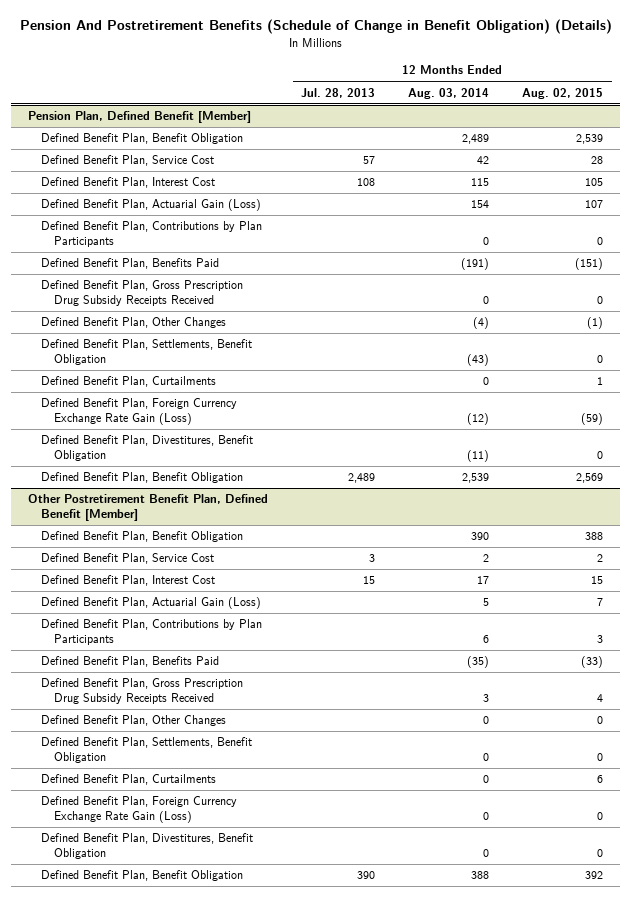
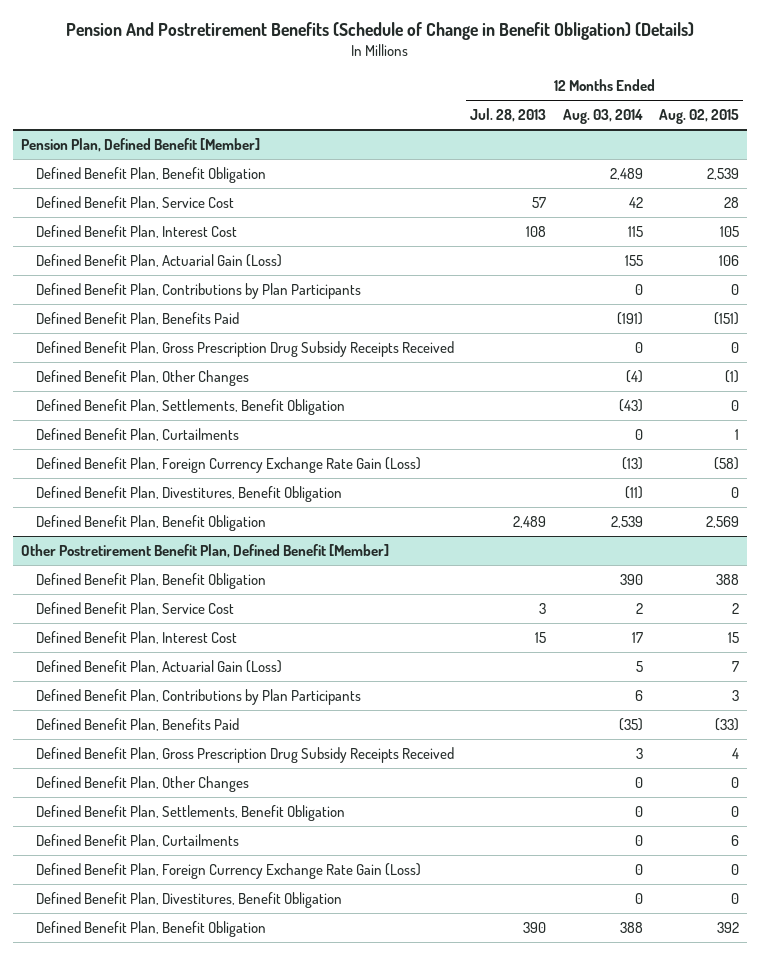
@ Pension Plan, Defined Benefit [Member]
- Defined Benefit Plan, Actuarial Gain (Loss) | | 154 | 107
+ Defined Benefit Plan, Actuarial Gain (Loss) | | 155 | 106
- Defined Benefit Plan, Foreign Currency Exchange Rate Gain (Loss) | | (12) | (59)
+ Defined Benefit Plan, Foreign Currency Exchange Rate Gain (Loss) | | (13) | (58)

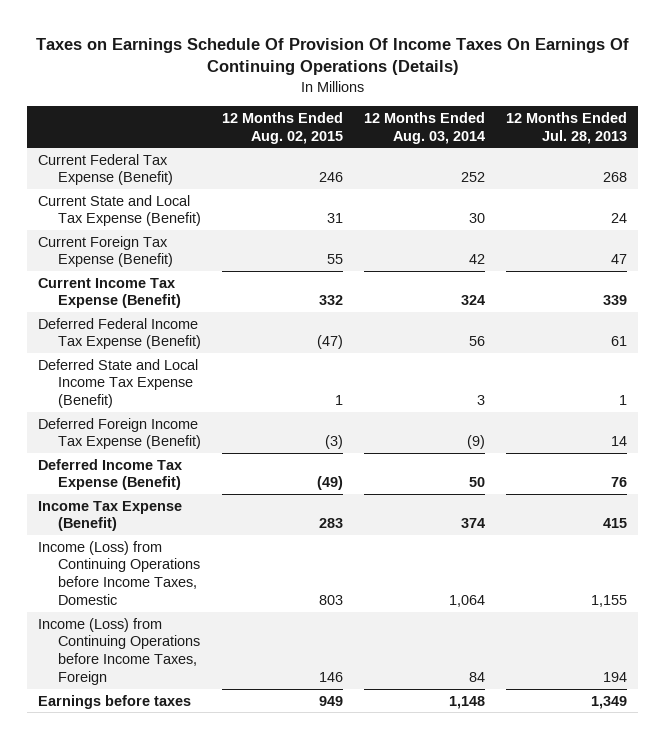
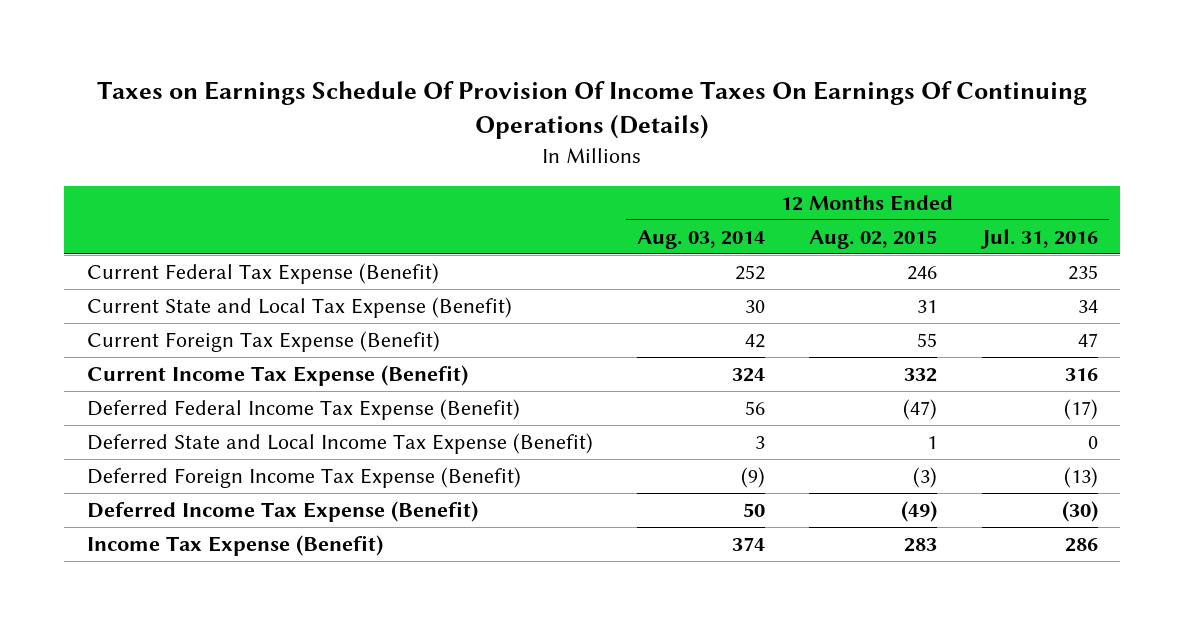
- | 12 Months Ended Aug. 02, 2015 | 12 Months Ended Aug. 03, 2014 | 12 Months Ended Jul. 28, 2013
+ | 12 Months Ended Aug. 03, 2014 | 12 Months Ended Aug. 02, 2015 | 12 Months Ended Jul. 31, 2016
- Income (Loss) from Continuing Operations before Income Taxes, Domestic | 803 | 1,064 | 1,155
- Income (Loss) from Continuing Operations before Income Taxes, Foreign | 146 | 84 | 194
- Earnings before taxes | 949 | 1,148 | 1,349

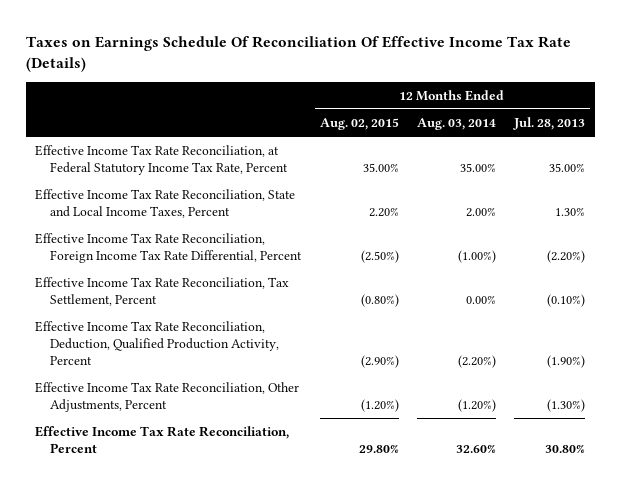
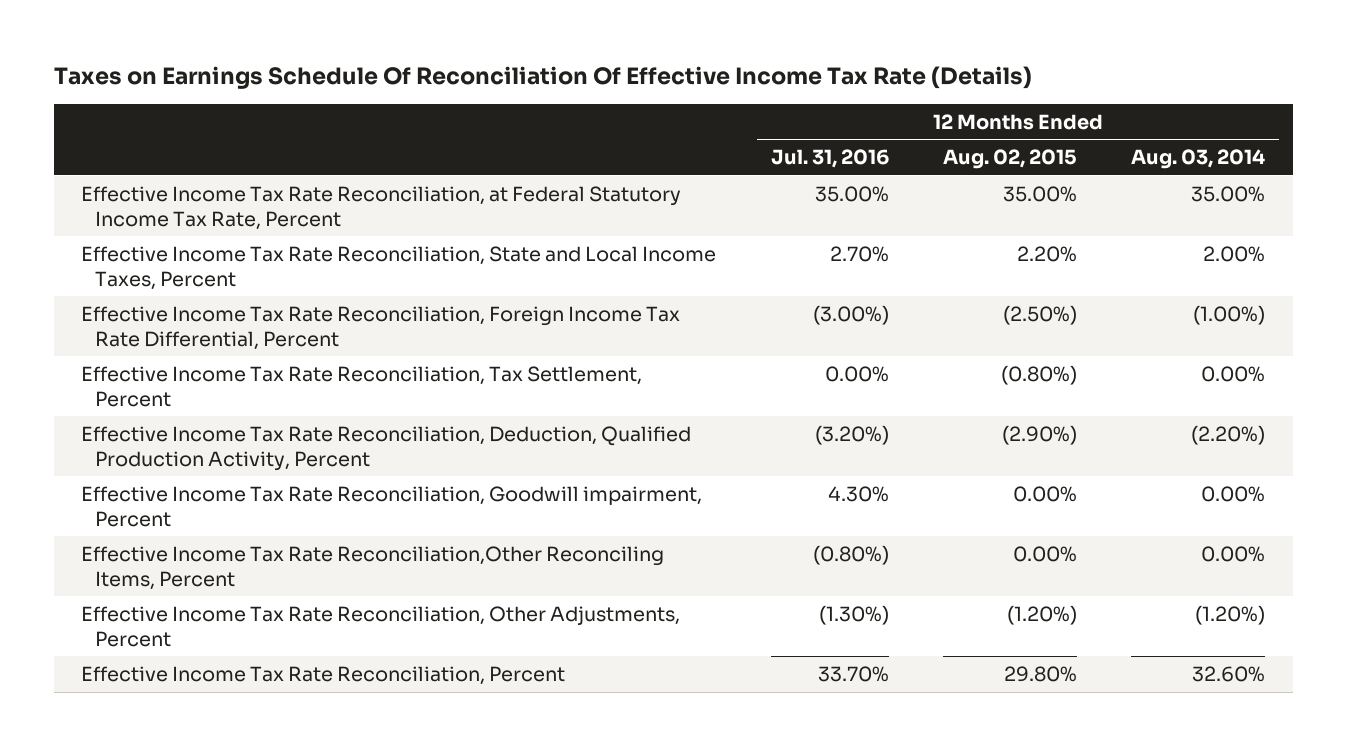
- | 12 Months Ended Aug. 02, 2015 | 12 Months Ended Aug. 03, 2014 | 12 Months Ended Jul. 28, 2013
+ | 12 Months Ended Jul. 31, 2016 | 12 Months Ended Aug. 02, 2015 | 12 Months Ended Aug. 03, 2014
+ Effective Income Tax Rate Reconciliation, Goodwill impairment, Percent | 4.30% | 0.00% | 0.00%
+ Effective Income Tax Rate Reconciliation,Other Reconciling Items, Percent | (0.80%) | 0.00% | 0.00%

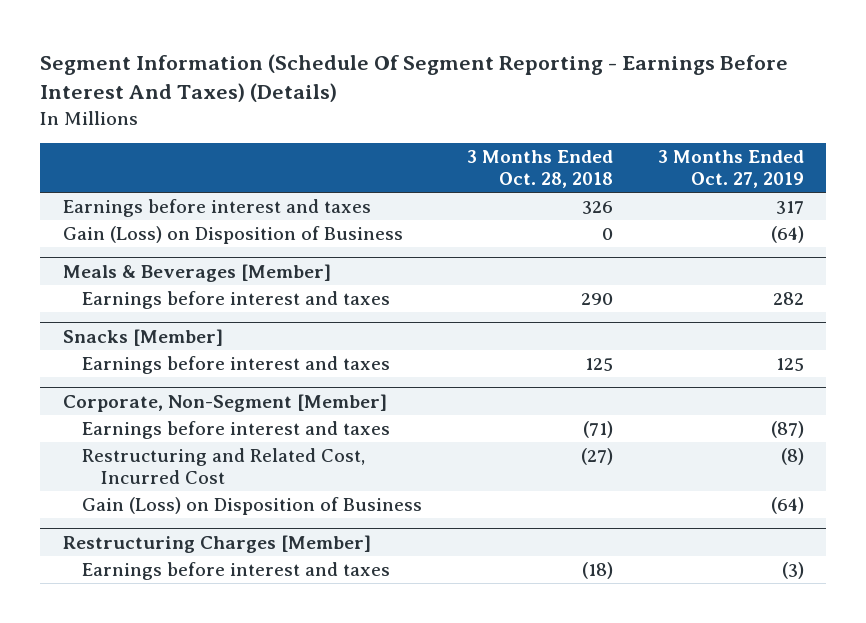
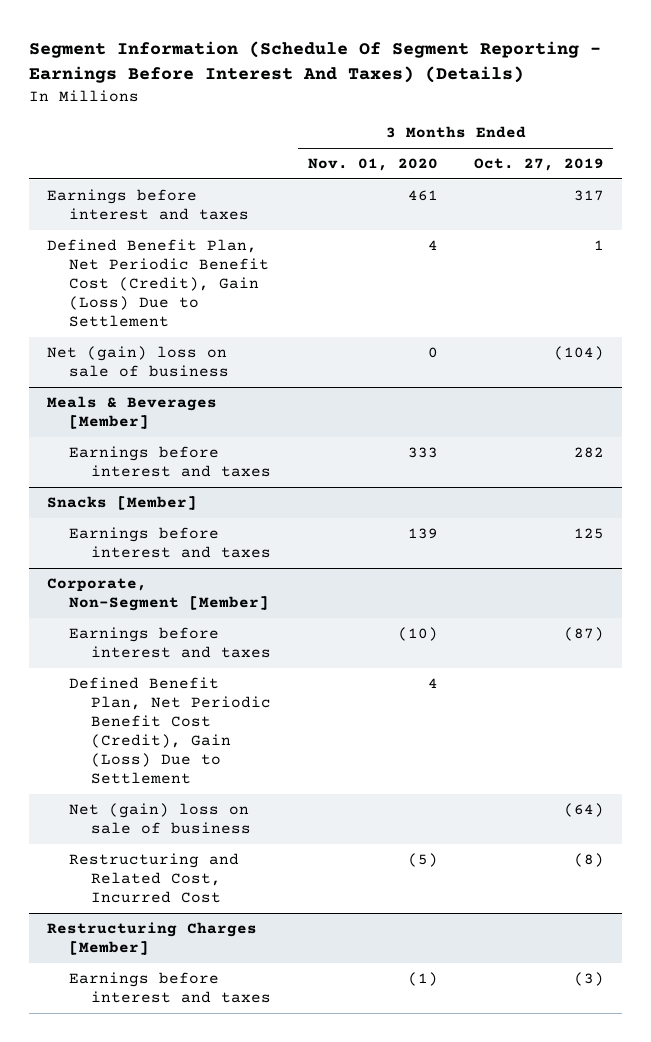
- | 3 Months Ended Oct. 28, 2018 | 3 Months Ended Oct. 27, 2019
+ | 3 Months Ended Nov. 01, 2020 | 3 Months Ended Oct. 27, 2019
- Gain (Loss) on Disposition of Business | 0 | (64)
+ Defined Benefit Plan, Net Periodic Benefit Cost (Credit), Gain (Loss) Due to Settlement | 4 | 1
+ Net (gain) loss on sale of business | 0 | (104)
@ Corporate, Non-Segment [Member]
+ Defined Benefit Plan, Net Periodic Benefit Cost (Credit), Gain (Loss) Due to Settlement | 4 |
+ Net (gain) loss on sale of business | | (64)
- Gain (Loss) on Disposition of Business | | (64)

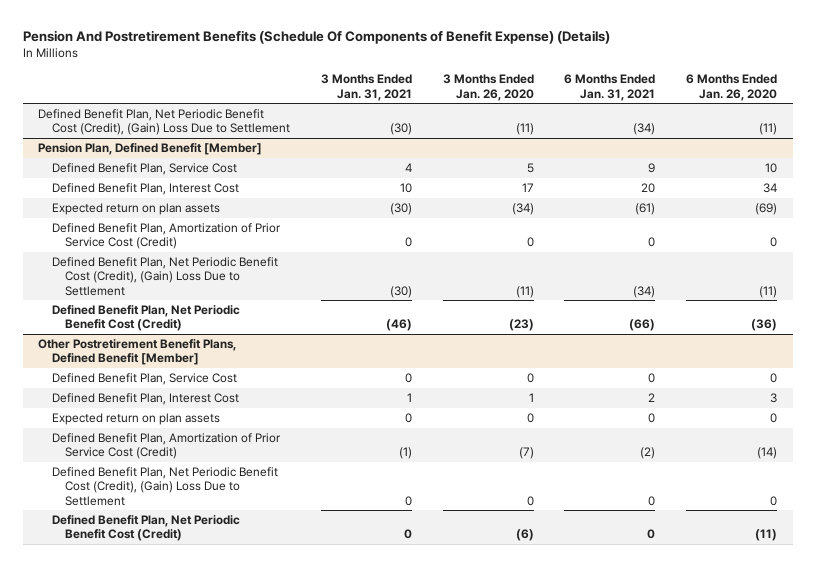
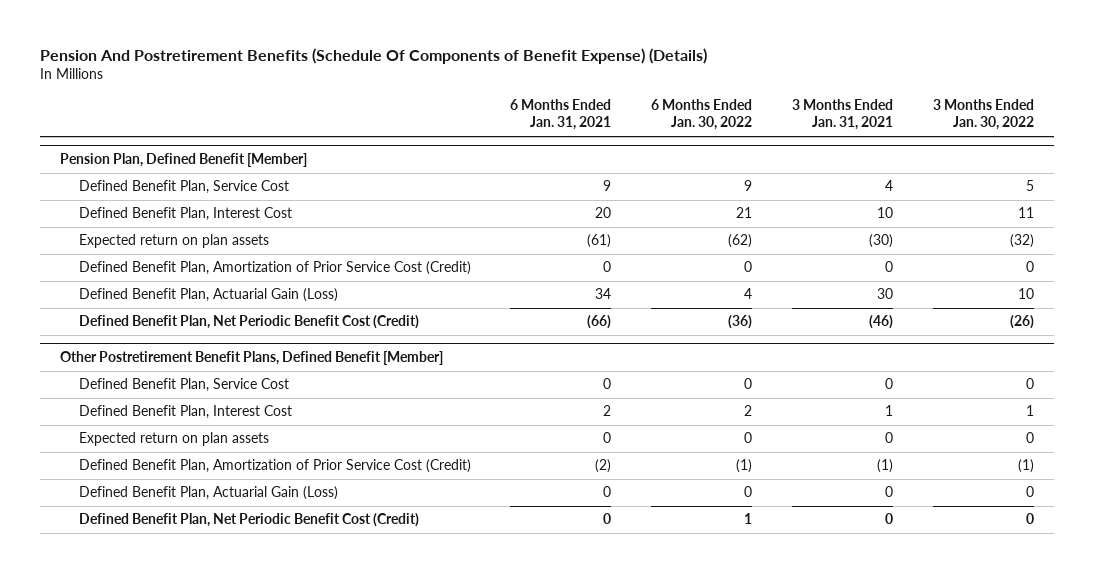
- | 3 Months Ended Jan. 31, 2021 | 3 Months Ended Jan. 26, 2020 | 6 Months Ended Jan. 31, 2021 | 6 Months Ended Jan. 26, 2020
+ | 6 Months Ended Jan. 31, 2021 | 6 Months Ended Jan. 30, 2022 | 3 Months Ended Jan. 31, 2021 | 3 Months Ended Jan. 30, 2022
- Defined Benefit Plan, Net Periodic Benefit Cost (Credit), (Gain) Loss Due to Settlement | (30) | (11) | (34) | (11)
@ Pension Plan, Defined Benefit [Member]
- Defined Benefit Plan, Net Periodic Benefit Cost (Credit), (Gain) Loss Due to Settlement | (30) | (11) | (34) | (11)
+ Defined Benefit Plan, Actuarial Gain (Loss) | 34 | 4 | 30 | 10
@ Other Postretirement Benefit Plans, Defined Benefit [Member]
- Defined Benefit Plan, Net Periodic Benefit Cost (Credit), (Gain) Loss Due to Settlement | 0 | 0 | 0 | 0
+ Defined Benefit Plan, Actuarial Gain (Loss) | 0 | 0 | 0 | 0

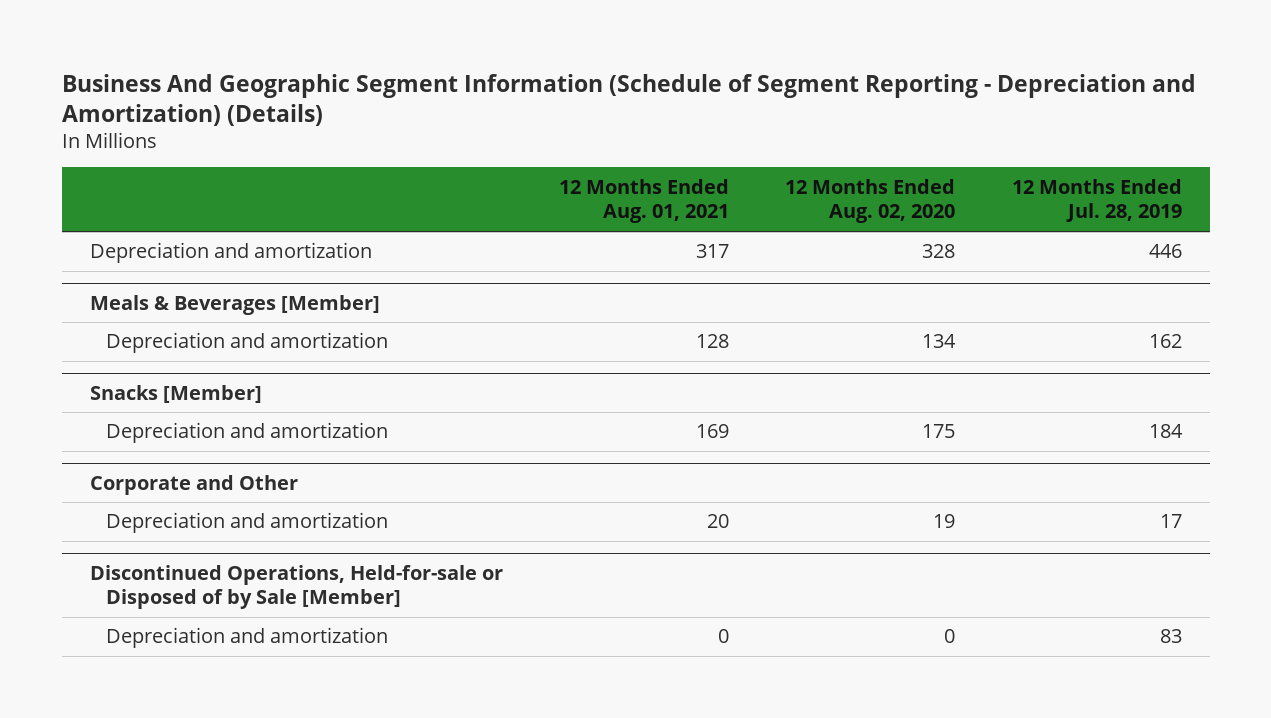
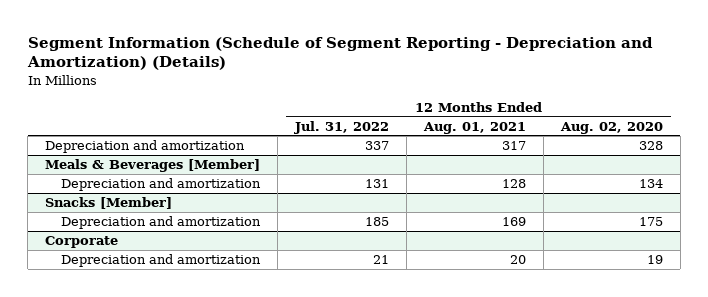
- Business And Geographic Segment Information (Schedule of Segment Reporting - Depreciation and Amortization) (Details)
+ Segment Information (Schedule of Segment Reporting - Depreciation and Amortization) (Details)
- | 12 Months Ended Aug. 01, 2021 | 12 Months Ended Aug. 02, 2020 | 12 Months Ended Jul. 28, 2019
+ | 12 Months Ended Jul. 31, 2022 | 12 Months Ended Aug. 01, 2021 | 12 Months Ended Aug. 02, 2020
- Corporate and Other
+ Corporate
- Discontinued Operations, Held-for-sale or Disposed of by Sale [Member]
- Depreciation and amortization | 0 | 0 | 83

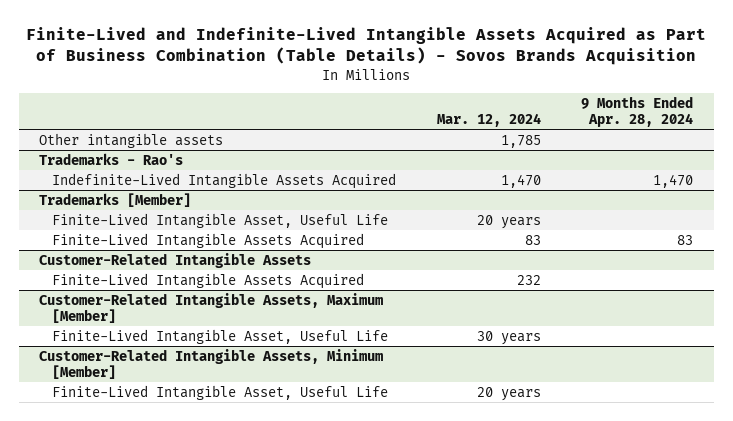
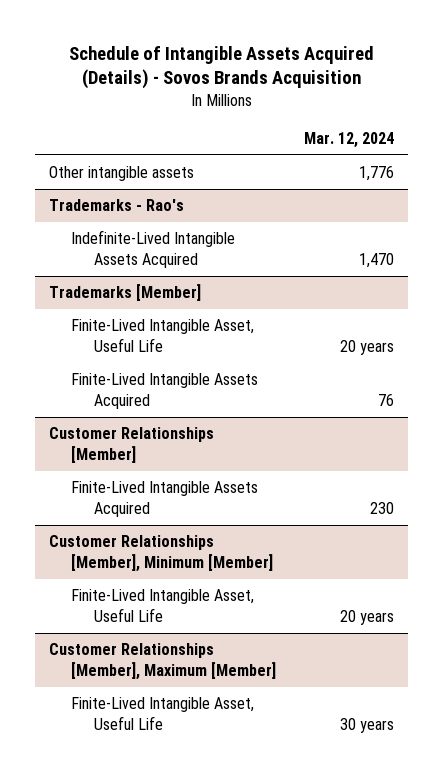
- Finite-Lived and Indefinite-Lived Intangible Assets Acquired as Part of Business Combination (Table Details) - Sovos Brands Acquisition
+ Schedule of Intangible Assets Acquired (Details) - Sovos Brands Acquisition
- | Mar. 12, 2024 | 9 Months Ended Apr. 28, 2024
+ | Mar. 12, 2024
- Other intangible assets | 1,785 |
+ Other intangible assets | 1,776
@ Trademarks [Member]
- Finite-Lived Intangible Assets Acquired | 83 | 83
- Customer-Related Intangible Assets
- Finite-Lived Intangible Assets Acquired | 232 |
- Customer-Related Intangible Assets, Maximum [Member]
- Finite-Lived Intangible Asset, Useful Life | 30 years |
- Customer-Related Intangible Assets, Minimum [Member]
@ Trademarks [Member]
+ Finite-Lived Intangible Assets Acquired | 76
+ Customer Relationships [Member]
+ Finite-Lived Intangible Assets Acquired | 230
+ Customer Relationships [Member], Minimum [Member]
+ Customer Relationships [Member], Maximum [Member]
+ Finite-Lived Intangible Asset, Useful Life | 30 years

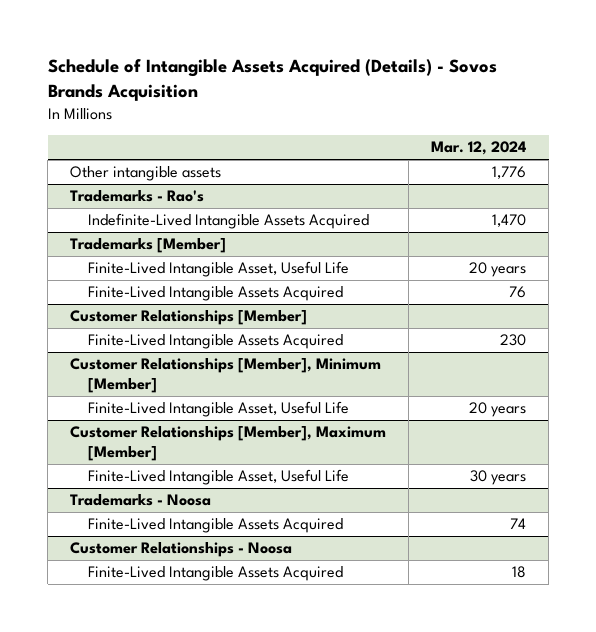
+ Trademarks - Noosa
+ Finite-Lived Intangible Assets Acquired | 74
+ Customer Relationships - Noosa
+ Finite-Lived Intangible Assets Acquired | 18

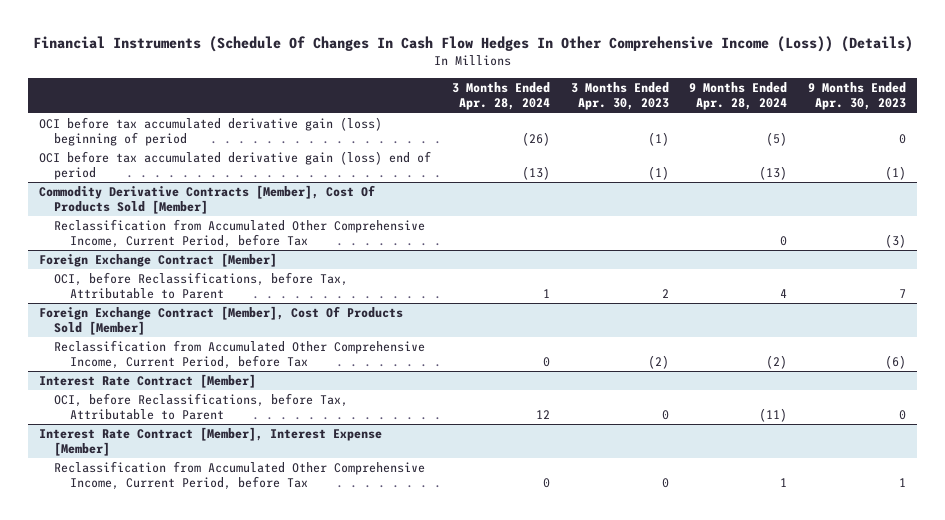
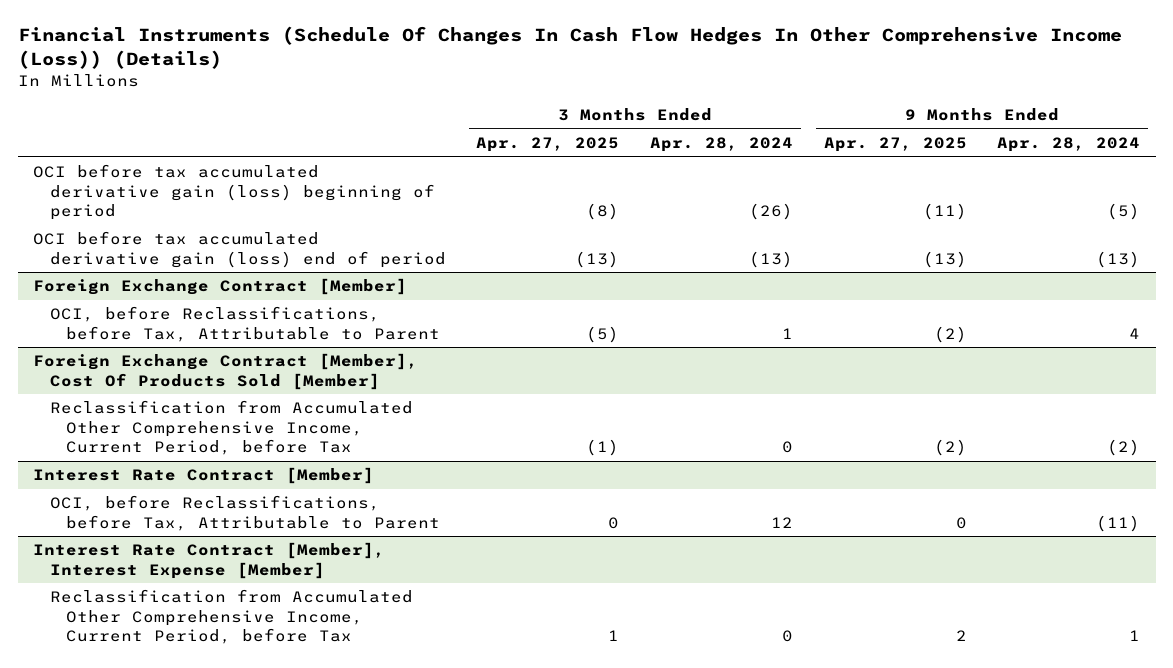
- | 3 Months Ended Apr. 28, 2024 | 3 Months Ended Apr. 30, 2023 | 9 Months Ended Apr. 28, 2024 | 9 Months Ended Apr. 30, 2023
+ | 3 Months Ended Apr. 27, 2025 | 3 Months Ended Apr. 28, 2024 | 9 Months Ended Apr. 27, 2025 | 9 Months Ended Apr. 28, 2024
- Commodity Derivative Contracts [Member], Cost Of Products Sold [Member]
- Reclassification from Accumulated Other Comprehensive Income, Current Period, before Tax | | | 0 | (3)

